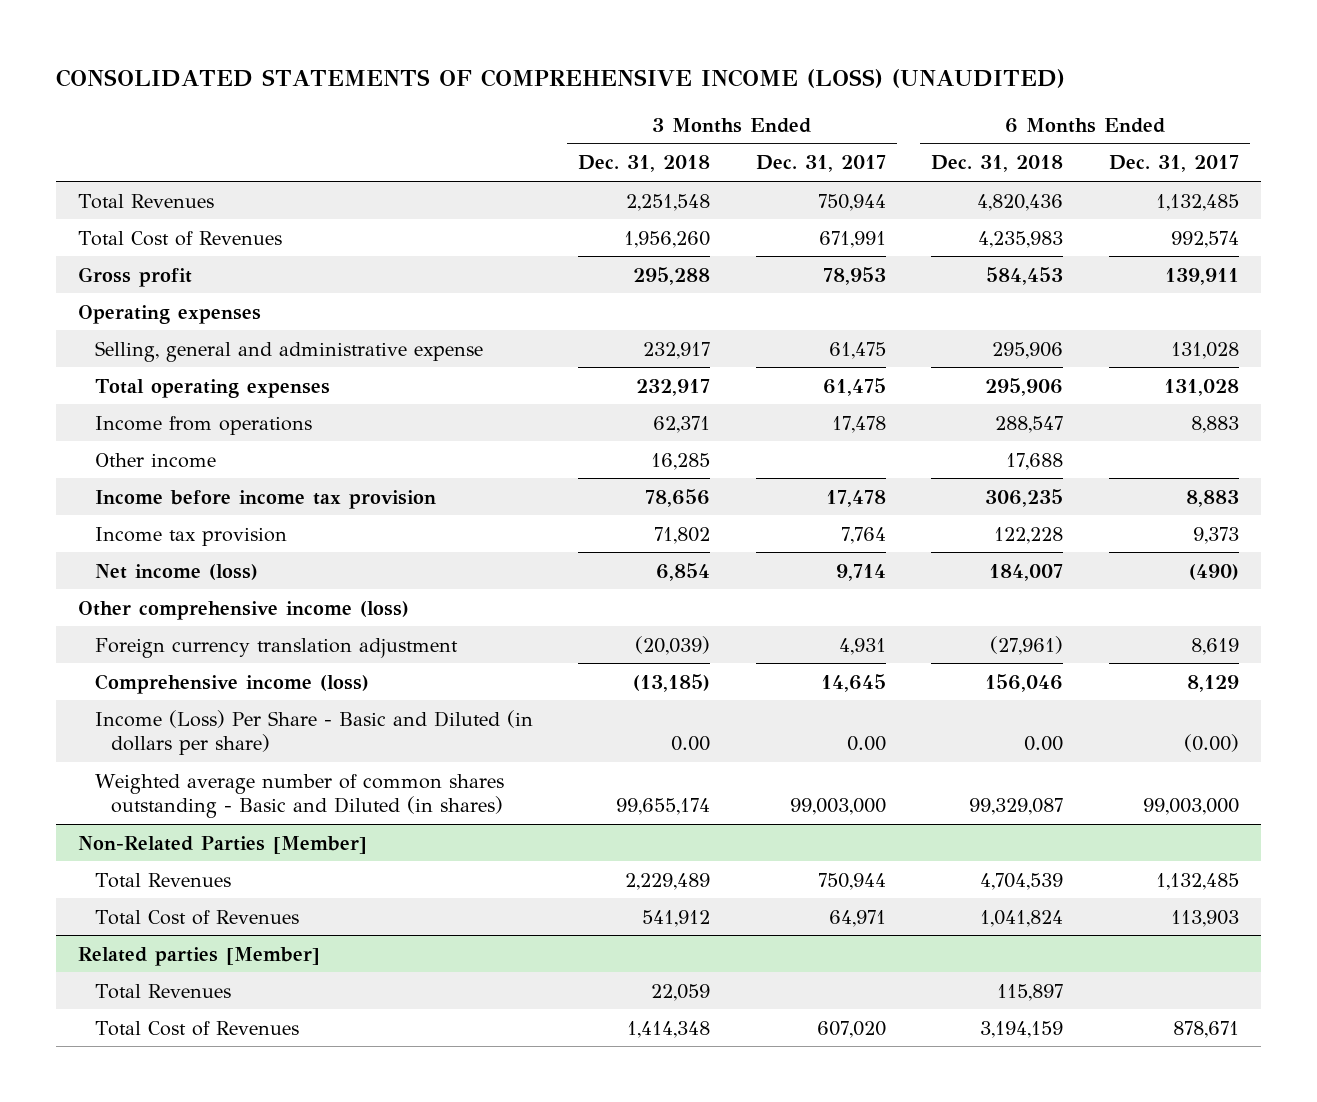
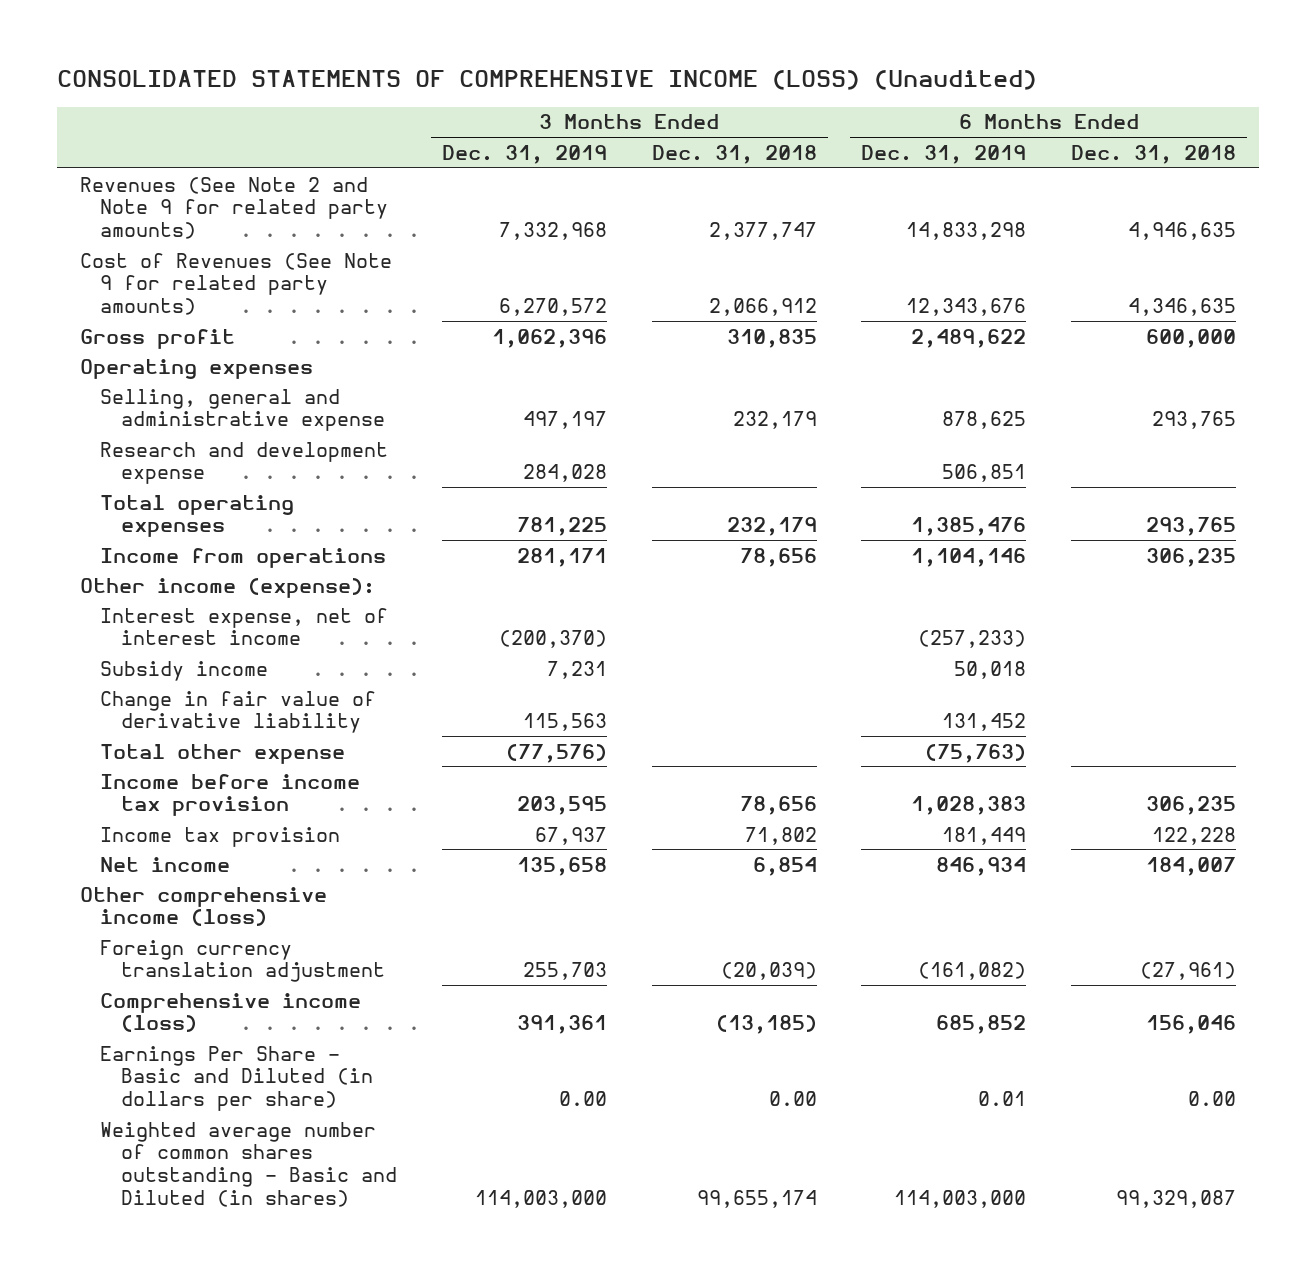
- CONSOLIDATED STATEMENTS OF COMPREHENSIVE INCOME (LOSS) (UNAUDITED)
+ CONSOLIDATED STATEMENTS OF COMPREHENSIVE INCOME (LOSS) (Unaudited)
- | 3 Months Ended Dec. 31, 2018 | 3 Months Ended Dec. 31, 2017 | 6 Months Ended Dec. 31, 2018 | 6 Months Ended Dec. 31, 2017
+ | 3 Months Ended Dec. 31, 2019 | 3 Months Ended Dec. 31, 2018 | 6 Months Ended Dec. 31, 2019 | 6 Months Ended Dec. 31, 2018
- Total Revenues | 2,251,548 | 750,944 | 4,820,436 | 1,132,485
- Total Cost of Revenues | 1,956,260 | 671,991 | 4,235,983 | 992,574
- Gross profit | 295,288 | 78,953 | 584,453 | 139,911
+ Revenues (See Note 2 and Note 9 for related party amounts) | 7,332,968 | 2,377,747 | 14,833,298 | 4,946,635
+ Cost of Revenues (See Note 9 for related party amounts) | 6,270,572 | 2,066,912 | 12,343,676 | 4,346,635
+ Gross profit | 1,062,396 | 310,835 | 2,489,622 | 600,000
- Selling, general and administrative expense | 232,917 | 61,475 | 295,906 | 131,028
- Total operating expenses | 232,917 | 61,475 | 295,906 | 131,028
- Income from operations | 62,371 | 17,478 | 288,547 | 8,883
- Other income | 16,285 | | 17,688 |
+ Selling, general and administrative expense | 497,197 | 232,179 | 878,625 | 293,765
+ Research and development expense | 284,028 | | 506,851 |
+ Total operating expenses | 781,225 | 232,179 | 1,385,476 | 293,765
+ Income from operations | 281,171 | 78,656 | 1,104,146 | 306,235
+ Other income (expense):
+ Interest expense, net of interest income | (200,370) | | (257,233) |
+ Subsidy income | 7,231 | | 50,018 |
+ Change in fair value of derivative liability | 115,563 | | 131,452 |
+ Total other expense | (77,576) | | (75,763) |
- Net income (loss) | 6,854 | 9,714 | 184,007 | (490)
+ Net income | 135,658 | 6,854 | 846,934 | 184,007
- Income (Loss) Per Share - Basic and Diluted (in dollars per share) | 0.00 | 0.00 | 0.00 | (0.00)
+ Earnings Per Share - Basic and Diluted (in dollars per share) | 0.00 | 0.00 | 0.01 | 0.00
- Non-Related Parties [Member]
- Total Revenues | 2,229,489 | 750,944 | 4,704,539 | 1,132,485
- Total Cost of Revenues | 541,912 | 64,971 | 1,041,824 | 113,903
- Related parties [Member]
- Total Revenues | 22,059 | | 115,897 |
- Total Cost of Revenues | 1,414,348 | 607,020 | 3,194,159 | 878,671

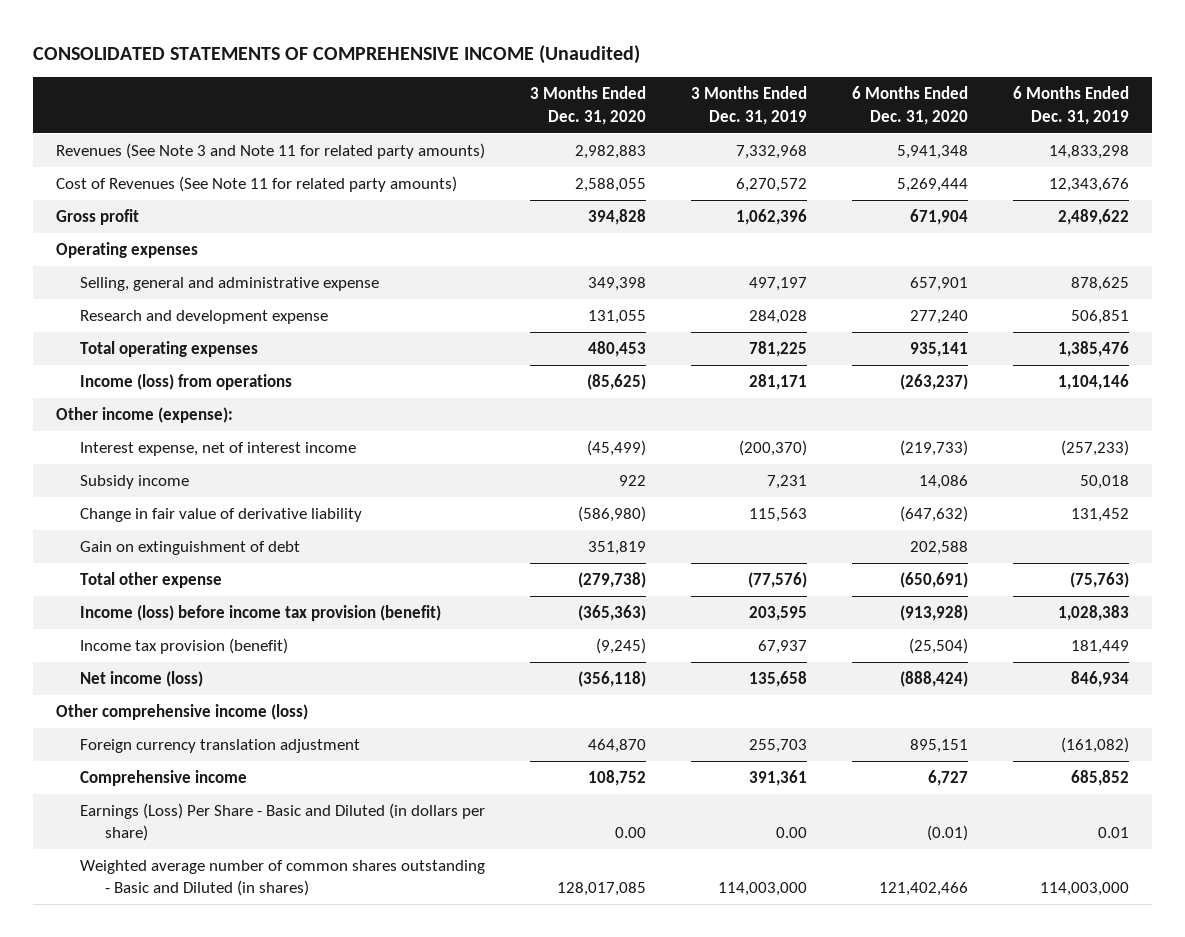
- CONSOLIDATED STATEMENTS OF COMPREHENSIVE INCOME (LOSS) (Unaudited)
+ CONSOLIDATED STATEMENTS OF COMPREHENSIVE INCOME (Unaudited)
- | 3 Months Ended Dec. 31, 2019 | 3 Months Ended Dec. 31, 2018 | 6 Months Ended Dec. 31, 2019 | 6 Months Ended Dec. 31, 2018
+ | 3 Months Ended Dec. 31, 2020 | 3 Months Ended Dec. 31, 2019 | 6 Months Ended Dec. 31, 2020 | 6 Months Ended Dec. 31, 2019
- Revenues (See Note 2 and Note 9 for related party amounts) | 7,332,968 | 2,377,747 | 14,833,298 | 4,946,635
- Cost of Revenues (See Note 9 for related party amounts) | 6,270,572 | 2,066,912 | 12,343,676 | 4,346,635
+ Revenues (See Note 3 and Note 11 for related party amounts) | 2,982,883 | 7,332,968 | 5,941,348 | 14,833,298
+ Cost of Revenues (See Note 11 for related party amounts) | 2,588,055 | 6,270,572 | 5,269,444 | 12,343,676
- Income from operations | 281,171 | 78,656 | 1,104,146 | 306,235
+ Income (loss) from operations | (85,625) | 281,171 | (263,237) | 1,104,146
+ Gain on extinguishment of debt | 351,819 | | 202,588 |
- Income before income tax provision | 203,595 | 78,656 | 1,028,383 | 306,235
- Income tax provision | 67,937 | 71,802 | 181,449 | 122,228
- Net income | 135,658 | 6,854 | 846,934 | 184,007
+ Income (loss) before income tax provision (benefit) | (365,363) | 203,595 | (913,928) | 1,028,383
+ Income tax provision (benefit) | (9,245) | 67,937 | (25,504) | 181,449
+ Net income (loss) | (356,118) | 135,658 | (888,424) | 846,934
- Comprehensive income (loss) | 391,361 | (13,185) | 685,852 | 156,046
- Earnings Per Share - Basic and Diluted (in dollars per share) | 0.00 | 0.00 | 0.01 | 0.00
+ Comprehensive income | 108,752 | 391,361 | 6,727 | 685,852
+ Earnings (Loss) Per Share - Basic and Diluted (in dollars per share) | 0.00 | 0.00 | (0.01) | 0.01

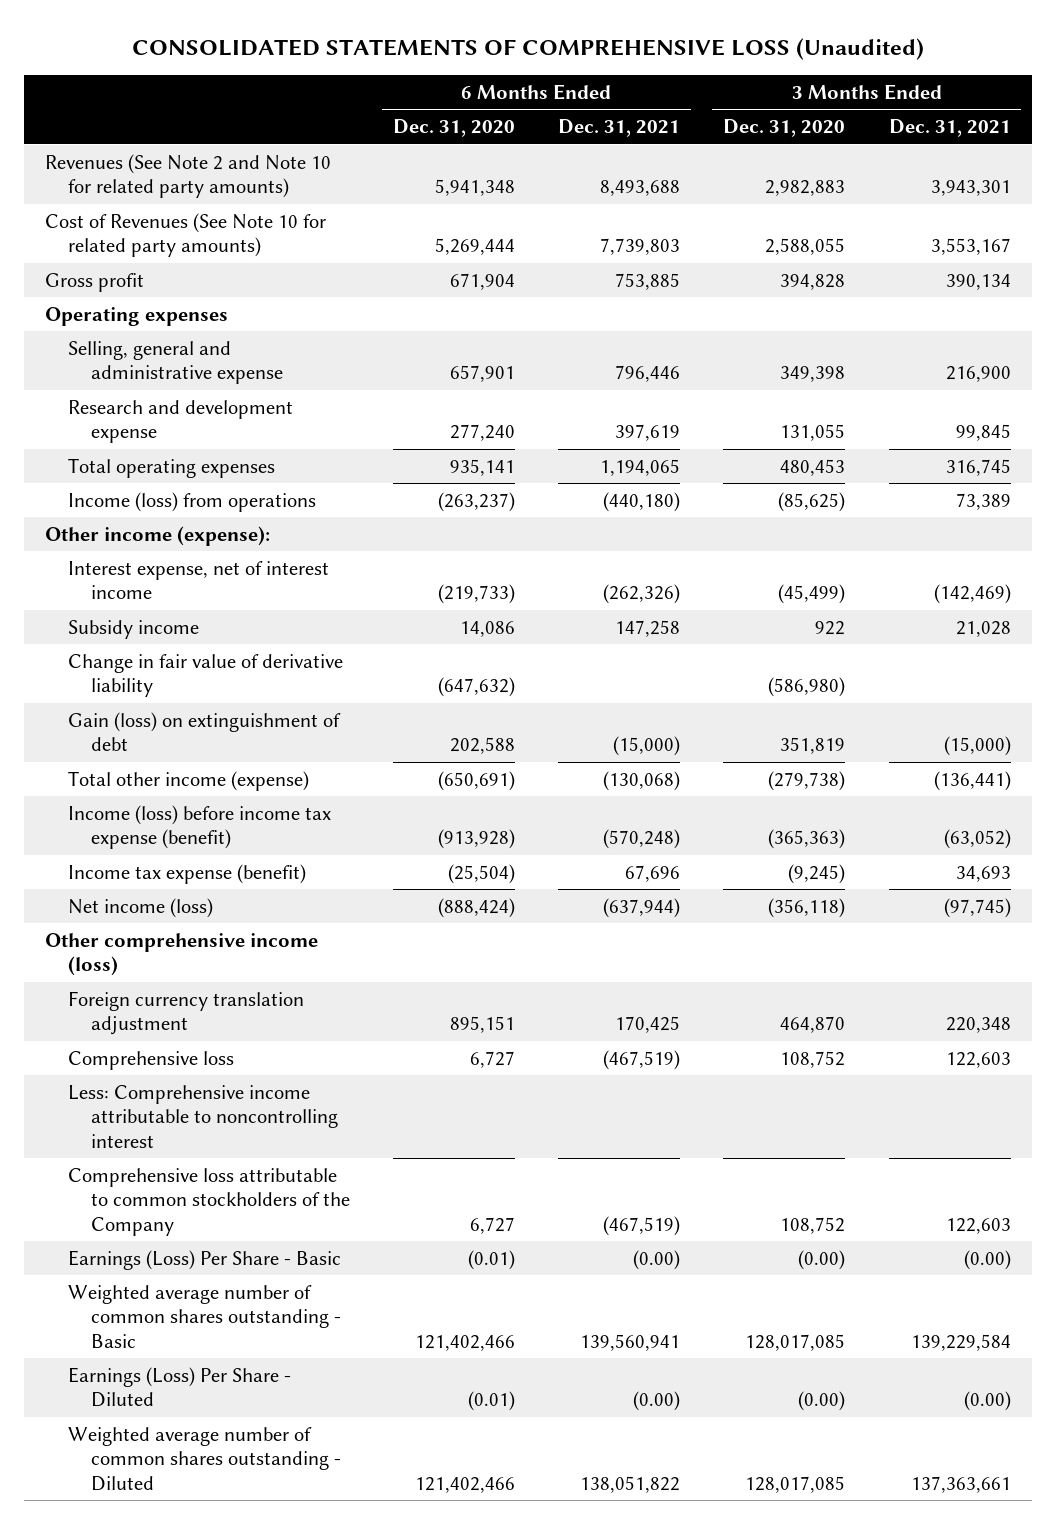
- CONSOLIDATED STATEMENTS OF COMPREHENSIVE INCOME (Unaudited)
+ CONSOLIDATED STATEMENTS OF COMPREHENSIVE LOSS (Unaudited)
- | 3 Months Ended Dec. 31, 2020 | 3 Months Ended Dec. 31, 2019 | 6 Months Ended Dec. 31, 2020 | 6 Months Ended Dec. 31, 2019
+ | 6 Months Ended Dec. 31, 2020 | 6 Months Ended Dec. 31, 2021 | 3 Months Ended Dec. 31, 2020 | 3 Months Ended Dec. 31, 2021
- Revenues (See Note 3 and Note 11 for related party amounts) | 2,982,883 | 7,332,968 | 5,941,348 | 14,833,298
- Cost of Revenues (See Note 11 for related party amounts) | 2,588,055 | 6,270,572 | 5,269,444 | 12,343,676
+ Revenues (See Note 2 and Note 10 for related party amounts) | 5,941,348 | 8,493,688 | 2,982,883 | 3,943,301
+ Cost of Revenues (See Note 10 for related party amounts) | 5,269,444 | 7,739,803 | 2,588,055 | 3,553,167
- Gain on extinguishment of debt | 351,819 | | 202,588 |
- Total other expense | (279,738) | (77,576) | (650,691) | (75,763)
- Income (loss) before income tax provision (benefit) | (365,363) | 203,595 | (913,928) | 1,028,383
- Income tax provision (benefit) | (9,245) | 67,937 | (25,504) | 181,449
+ Gain (loss) on extinguishment of debt | 202,588 | (15,000) | 351,819 | (15,000)
+ Total other income (expense) | (650,691) | (130,068) | (279,738) | (136,441)
+ Income (loss) before income tax expense (benefit) | (913,928) | (570,248) | (365,363) | (63,052)
+ Income tax expense (benefit) | (25,504) | 67,696 | (9,245) | 34,693
- Comprehensive income | 108,752 | 391,361 | 6,727 | 685,852
- Earnings (Loss) Per Share - Basic and Diluted (in dollars per share) | 0.00 | 0.00 | (0.01) | 0.01
- Weighted average number of common shares outstanding - Basic and Diluted (in shares) | 128,017,085 | 114,003,000 | 121,402,466 | 114,003,000
+ Comprehensive loss | 6,727 | (467,519) | 108,752 | 122,603
+ Less: Comprehensive income attributable to noncontrolling interest
+ Comprehensive loss attributable to common stockholders of the Company | 6,727 | (467,519) | 108,752 | 122,603
+ Earnings (Loss) Per Share - Basic | (0.01) | (0.00) | (0.00) | (0.00)
+ Weighted average number of common shares outstanding - Basic | 121,402,466 | 139,560,941 | 128,017,085 | 139,229,584
+ Earnings (Loss) Per Share - Diluted | (0.01) | (0.00) | (0.00) | (0.00)
+ Weighted average number of common shares outstanding - Diluted | 121,402,466 | 138,051,822 | 128,017,085 | 137,363,661

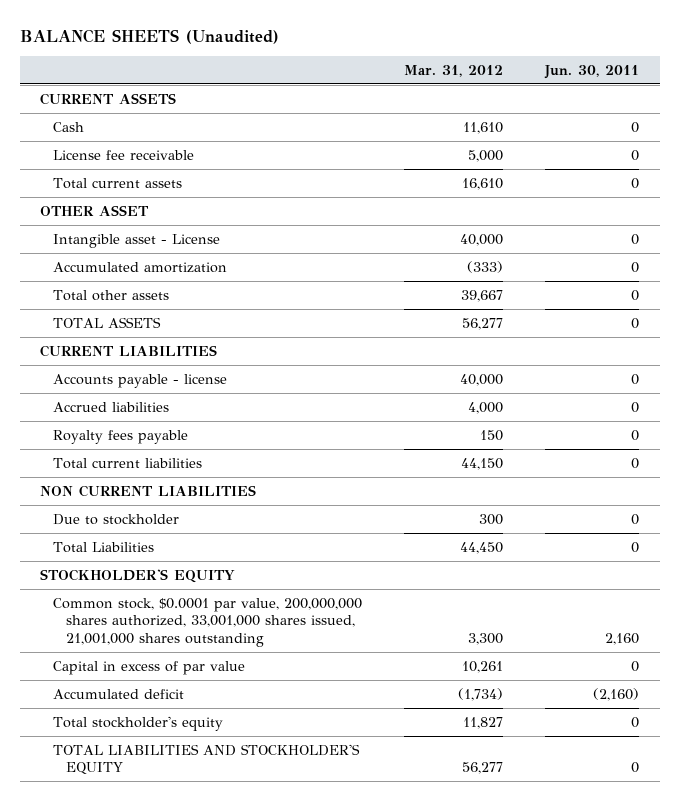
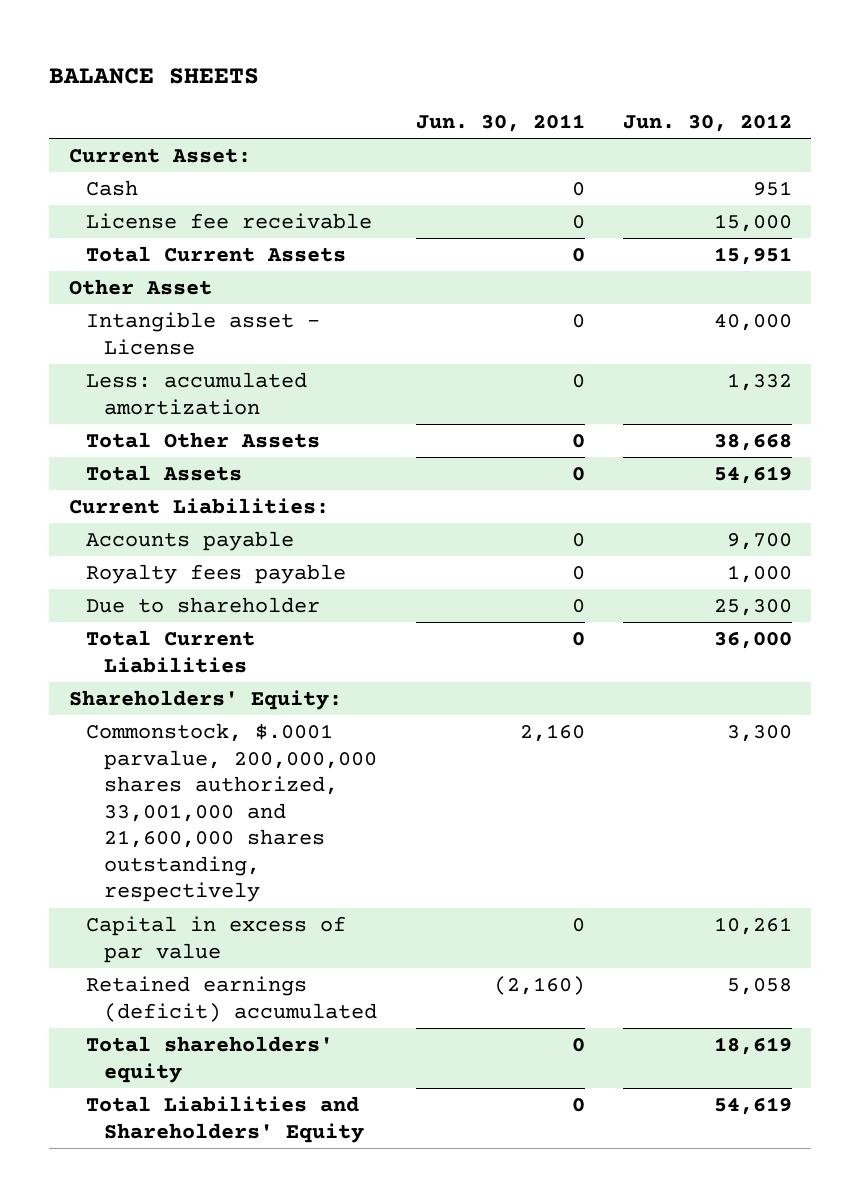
- BALANCE SHEETS (Unaudited)
+ BALANCE SHEETS
- | Mar. 31, 2012 | Jun. 30, 2011
+ | Jun. 30, 2011 | Jun. 30, 2012
- CURRENT ASSETS
+ Current Asset:
- Total current assets | 16,610 | 0
- OTHER ASSET
+ Total Current Assets | 0 | 15,951
+ Other Asset
- Accumulated amortization | (333) | 0
- Total other assets | 39,667 | 0
- TOTAL ASSETS | 56,277 | 0
- CURRENT LIABILITIES
- Accounts payable - license | 40,000 | 0
- Accrued liabilities | 4,000 | 0
+ Less: accumulated amortization | 0 | 1,332
+ Total Other Assets | 0 | 38,668
+ Total Assets | 0 | 54,619
+ Current Liabilities:
+ Accounts payable | 0 | 9,700
- Total current liabilities | 44,150 | 0
- NON CURRENT LIABILITIES
- Due to stockholder | 300 | 0
- Total Liabilities | 44,450 | 0
- STOCKHOLDER'S EQUITY
- Common stock, $0.0001 par value, 200,000,000 shares authorized, 33,001,000 shares issued, 21,001,000 shares outstanding | 3,300 | 2,160
+ Due to shareholder | 0 | 25,300
+ Total Current Liabilities | 0 | 36,000
+ Shareholders' Equity:
+ Commonstock, $.0001 parvalue, 200,000,000 shares authorized, 33,001,000 and 21,600,000 shares outstanding, respectively | 2,160 | 3,300
- Accumulated deficit | (1,734) | (2,160)
- Total stockholder's equity | 11,827 | 0
- TOTAL LIABILITIES AND STOCKHOLDER'S EQUITY | 56,277 | 0
+ Retained earnings (deficit) accumulated | (2,160) | 5,058
+ Total shareholders' equity | 0 | 18,619
+ Total Liabilities and Shareholders' Equity | 0 | 54,619

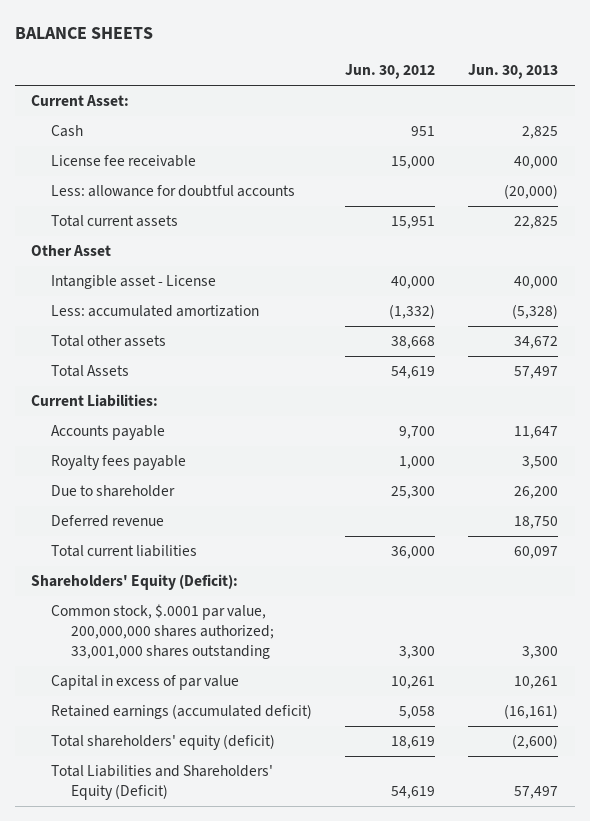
- | Jun. 30, 2011 | Jun. 30, 2012
+ | Jun. 30, 2012 | Jun. 30, 2013
- Total Current Assets | 0 | 15,951
+ Less: allowance for doubtful accounts | | (20,000)
+ Total current assets | 15,951 | 22,825
- Less: accumulated amortization | 0 | 1,332
- Total Other Assets | 0 | 38,668
+ Less: accumulated amortization | (1,332) | (5,328)
+ Total other assets | 38,668 | 34,672
- Total Current Liabilities | 0 | 36,000
- Shareholders' Equity:
- Commonstock, $.0001 parvalue, 200,000,000 shares authorized, 33,001,000 and 21,600,000 shares outstanding, respectively | 2,160 | 3,300
+ Deferred revenue | | 18,750
+ Total current liabilities | 36,000 | 60,097
+ Shareholders' Equity (Deficit):
+ Common stock, $.0001 par value, 200,000,000 shares authorized; 33,001,000 shares outstanding | 3,300 | 3,300
- Retained earnings (deficit) accumulated | (2,160) | 5,058
- Total shareholders' equity | 0 | 18,619
- Total Liabilities and Shareholders' Equity | 0 | 54,619
+ Retained earnings (accumulated deficit) | 5,058 | (16,161)
+ Total shareholders' equity (deficit) | 18,619 | (2,600)
+ Total Liabilities and Shareholders' Equity (Deficit) | 54,619 | 57,497

